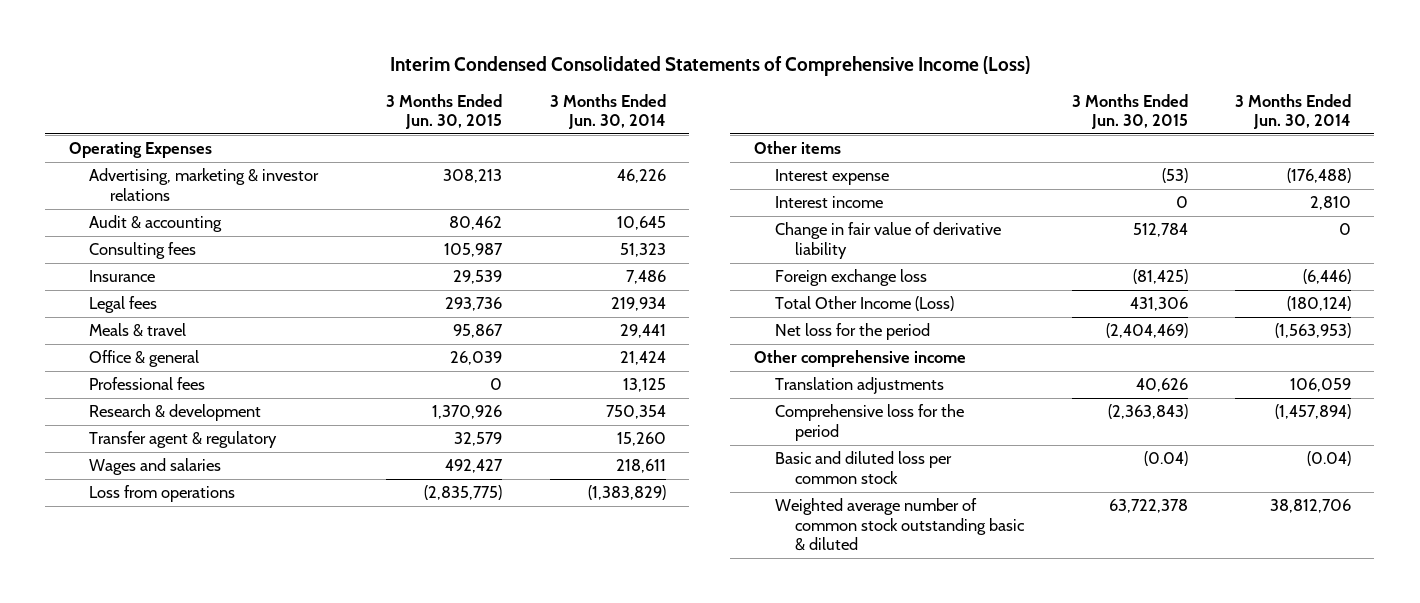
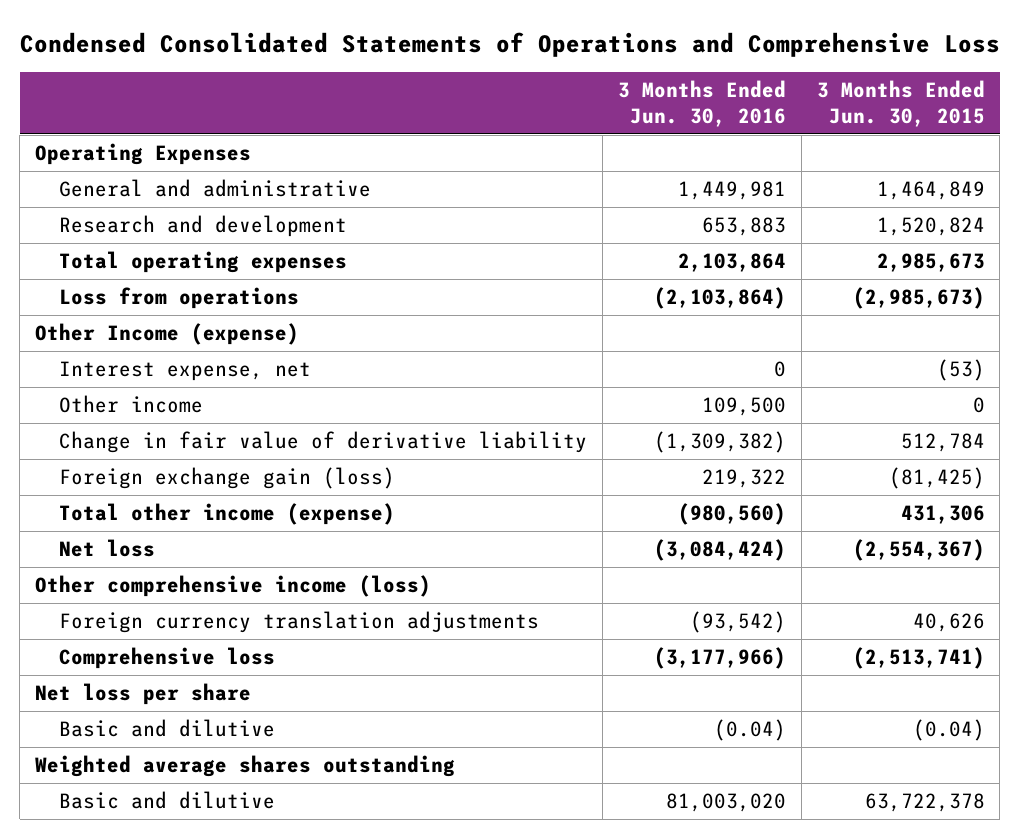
- Interim Condensed Consolidated Statements of Comprehensive Income (Loss)
+ Condensed Consolidated Statements of Operations and Comprehensive Loss
- | 3 Months Ended Jun. 30, 2015 | 3 Months Ended Jun. 30, 2014
+ | 3 Months Ended Jun. 30, 2016 | 3 Months Ended Jun. 30, 2015
- Advertising, marketing & investor relations | 308,213 | 46,226
- Audit & accounting | 80,462 | 10,645
- Consulting fees | 105,987 | 51,323
- Insurance | 29,539 | 7,486
- Legal fees | 293,736 | 219,934
- Meals & travel | 95,867 | 29,441
- Office & general | 26,039 | 21,424
- Professional fees | 0 | 13,125
- Research & development | 1,370,926 | 750,354
- Transfer agent & regulatory | 32,579 | 15,260
- Wages and salaries | 492,427 | 218,611
- Loss from operations | (2,835,775) | (1,383,829)
- Other items
- Interest expense | (53) | (176,488)
- Interest income | 0 | 2,810
+ General and administrative | 1,449,981 | 1,464,849
+ Research and development | 653,883 | 1,520,824
+ Total operating expenses | 2,103,864 | 2,985,673
+ Loss from operations | (2,103,864) | (2,985,673)
+ Other Income (expense)
+ Interest expense, net | 0 | (53)
+ Other income | 109,500 | 0
- Foreign exchange loss | (81,425) | (6,446)
- Total Other Income (Loss) | 431,306 | (180,124)
- Net loss for the period | (2,404,469) | (1,563,953)
- Other comprehensive income
- Translation adjustments | 40,626 | 106,059
- Comprehensive loss for the period | (2,363,843) | (1,457,894)
- Basic and diluted loss per common stock | (0.04) | (0.04)
- Weighted average number of common stock outstanding basic & diluted | 63,722,378 | 38,812,706
+ Foreign exchange gain (loss) | 219,322 | (81,425)
+ Total other income (expense) | (980,560) | 431,306
+ Net loss | (3,084,424) | (2,554,367)
+ Other comprehensive income (loss)
+ Foreign currency translation adjustments | (93,542) | 40,626
+ Comprehensive loss | (3,177,966) | (2,513,741)
+ Net loss per share
+ Basic and dilutive | (0.04) | (0.04)
+ Weighted average shares outstanding
+ Basic and dilutive | 81,003,020 | 63,722,378

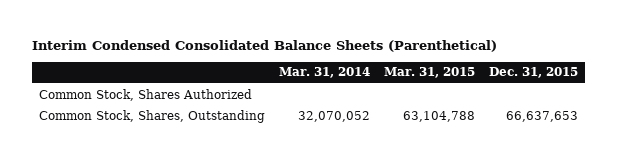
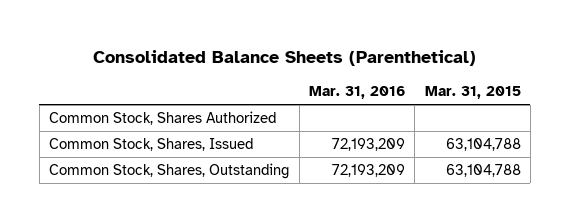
- Interim Condensed Consolidated Balance Sheets (Parenthetical)
+ Consolidated Balance Sheets (Parenthetical)
- | Mar. 31, 2014 | Mar. 31, 2015 | Dec. 31, 2015
+ | Mar. 31, 2016 | Mar. 31, 2015
+ Common Stock, Shares, Issued | 72,193,209 | 63,104,788

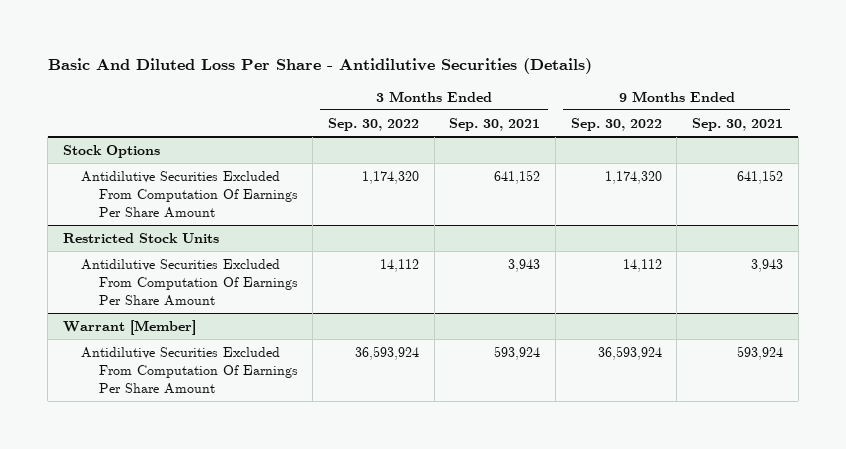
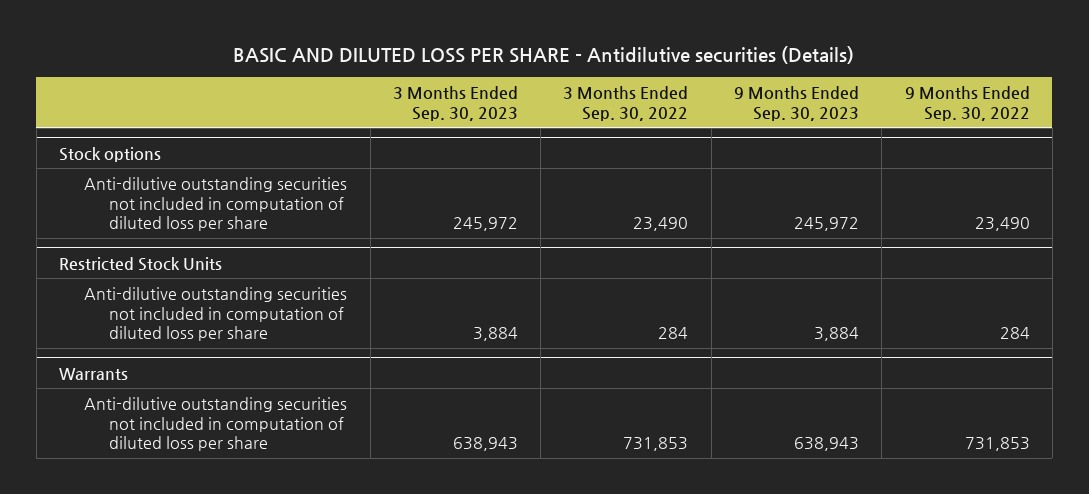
- Basic And Diluted Loss Per Share - Antidilutive Securities (Details)
+ BASIC AND DILUTED LOSS PER SHARE - Antidilutive securities (Details)
- | 3 Months Ended Sep. 30, 2022 | 3 Months Ended Sep. 30, 2021 | 9 Months Ended Sep. 30, 2022 | 9 Months Ended Sep. 30, 2021
+ | 3 Months Ended Sep. 30, 2023 | 3 Months Ended Sep. 30, 2022 | 9 Months Ended Sep. 30, 2023 | 9 Months Ended Sep. 30, 2022
- Stock Options
- Antidilutive Securities Excluded From Computation Of Earnings Per Share Amount | 1,174,320 | 641,152 | 1,174,320 | 641,152
+ Stock options
+ Anti-dilutive outstanding securities not included in computation of diluted loss per share | 245,972 | 23,490 | 245,972 | 23,490
@ Restricted Stock Units
- Antidilutive Securities Excluded From Computation Of Earnings Per Share Amount | 14,112 | 3,943 | 14,112 | 3,943
- Warrant [Member]
- Antidilutive Securities Excluded From Computation Of Earnings Per Share Amount | 36,593,924 | 593,924 | 36,593,924 | 593,924
@ Restricted Stock Units
+ Anti-dilutive outstanding securities not included in computation of diluted loss per share | 3,884 | 284 | 3,884 | 284
+ Warrants
+ Anti-dilutive outstanding securities not included in computation of diluted loss per share | 638,943 | 731,853 | 638,943 | 731,853

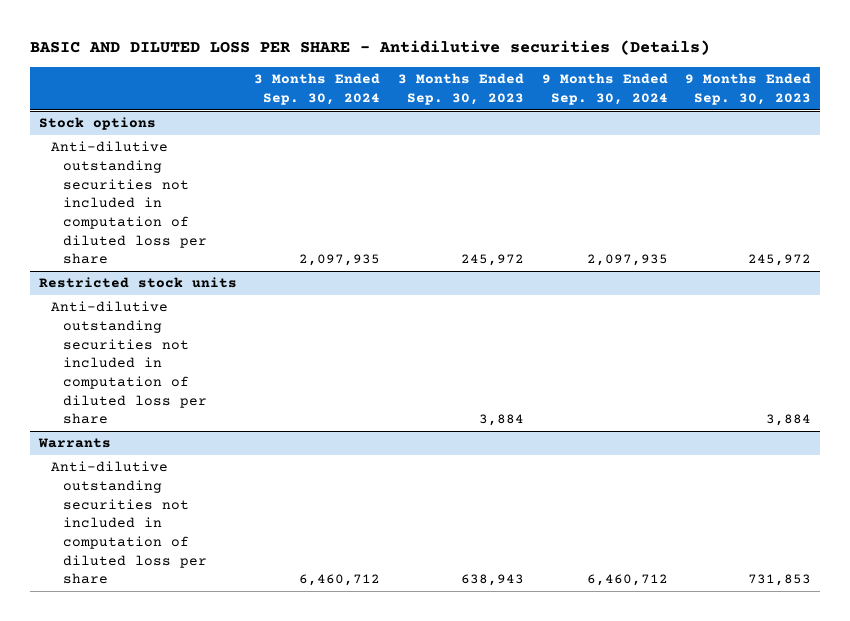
- | 3 Months Ended Sep. 30, 2023 | 3 Months Ended Sep. 30, 2022 | 9 Months Ended Sep. 30, 2023 | 9 Months Ended Sep. 30, 2022
+ | 3 Months Ended Sep. 30, 2024 | 3 Months Ended Sep. 30, 2023 | 9 Months Ended Sep. 30, 2024 | 9 Months Ended Sep. 30, 2023
- Restricted Stock Units
+ Restricted stock units
@ Warrants
- Anti-dilutive outstanding securities not included in computation of diluted loss per share | 638,943 | 731,853 | 638,943 | 731,853
+ Anti-dilutive outstanding securities not included in computation of diluted loss per share | 6,460,712 | 638,943 | 6,460,712 | 731,853

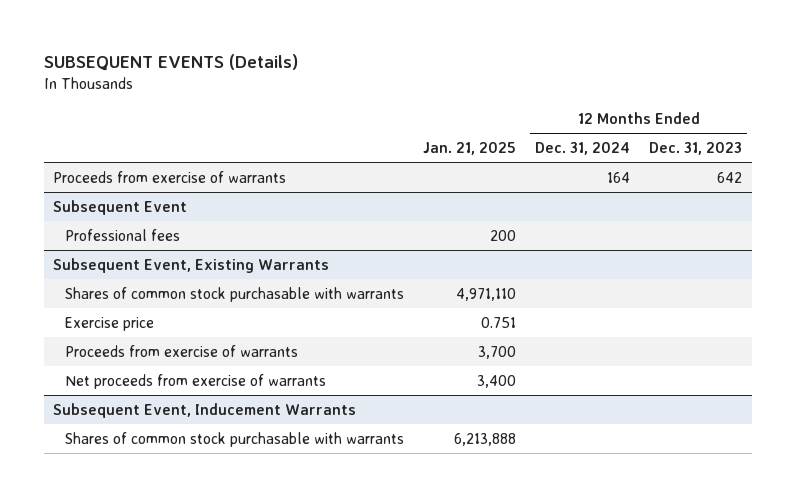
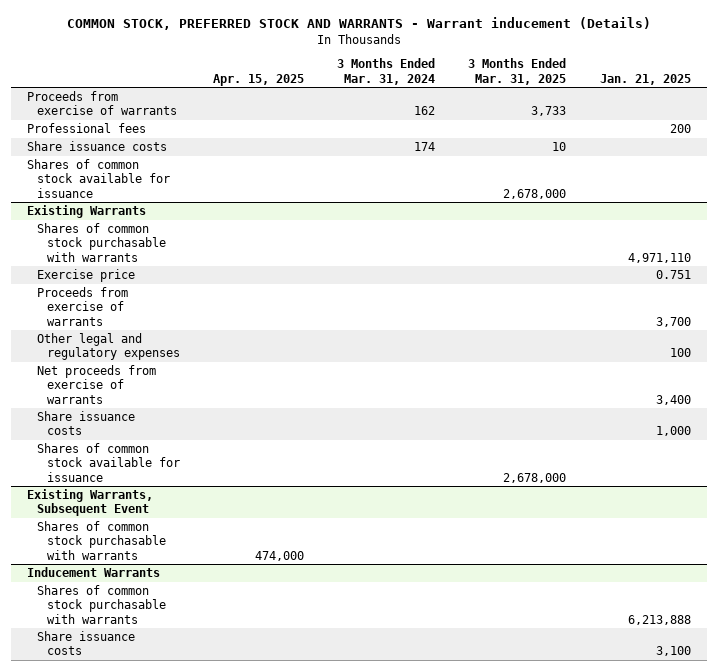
- SUBSEQUENT EVENTS (Details)
+ COMMON STOCK, PREFERRED STOCK AND WARRANTS - Warrant inducement (Details)
- | Jan. 21, 2025 | 12 Months Ended Dec. 31, 2024 | 12 Months Ended Dec. 31, 2023
+ | Apr. 15, 2025 | 3 Months Ended Mar. 31, 2024 | 3 Months Ended Mar. 31, 2025 | Jan. 21, 2025
- Subsequent Event
- Subsequent Event, Existing Warrants
+ Share issuance costs | | 174 | 10 |
+ Shares of common stock available for issuance | | | 2,678,000 |
+ Existing Warrants
+ Other legal and regulatory expenses | | | | 100
- Subsequent Event, Inducement Warrants
+ Share issuance costs | | | | 1,000
+ Shares of common stock available for issuance | | | 2,678,000 |
+ Existing Warrants, Subsequent Event
+ Shares of common stock purchasable with warrants | 474,000 | | |
+ Inducement Warrants
+ Share issuance costs | | | | 3,100

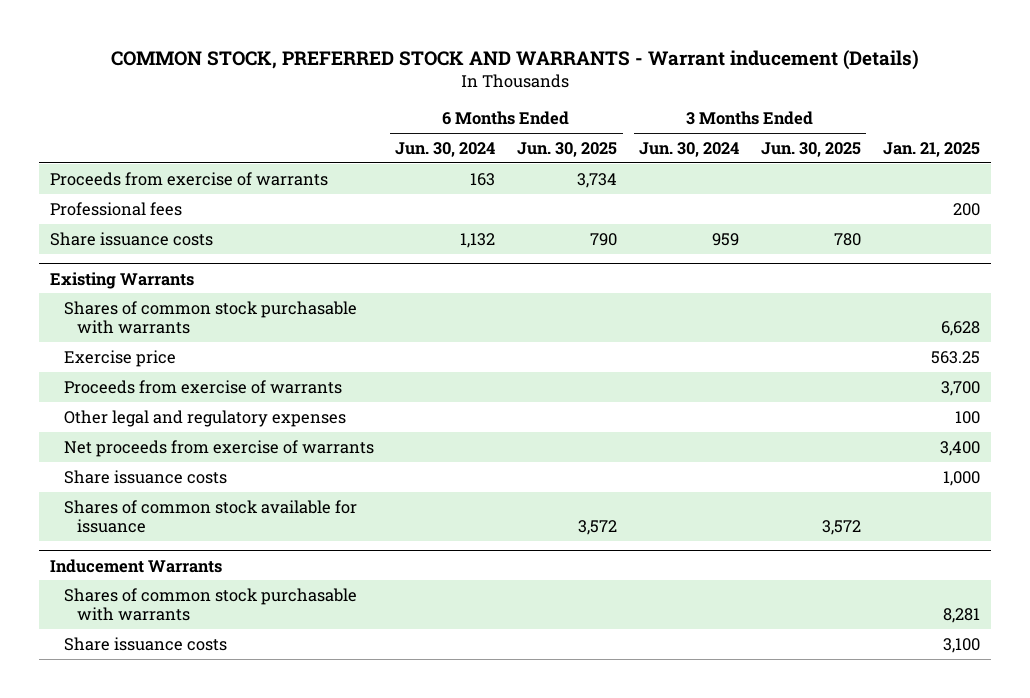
- | Apr. 15, 2025 | 3 Months Ended Mar. 31, 2024 | 3 Months Ended Mar. 31, 2025 | Jan. 21, 2025
+ | 6 Months Ended Jun. 30, 2024 | 6 Months Ended Jun. 30, 2025 | 3 Months Ended Jun. 30, 2024 | 3 Months Ended Jun. 30, 2025 | Jan. 21, 2025
- Shares of common stock available for issuance | | | 2,678,000 |
@ Existing Warrants
- Shares of common stock purchasable with warrants | | | | 4,971,110
- Exercise price | | | | 0.751
+ Shares of common stock purchasable with warrants | | | | | 6,628
+ Exercise price | | | | | 563.25
- Existing Warrants, Subsequent Event
- Shares of common stock purchasable with warrants | 474,000 | | |
@ Inducement Warrants
- Shares of common stock purchasable with warrants | | | | 6,213,888
+ Shares of common stock purchasable with warrants | | | | | 8,281

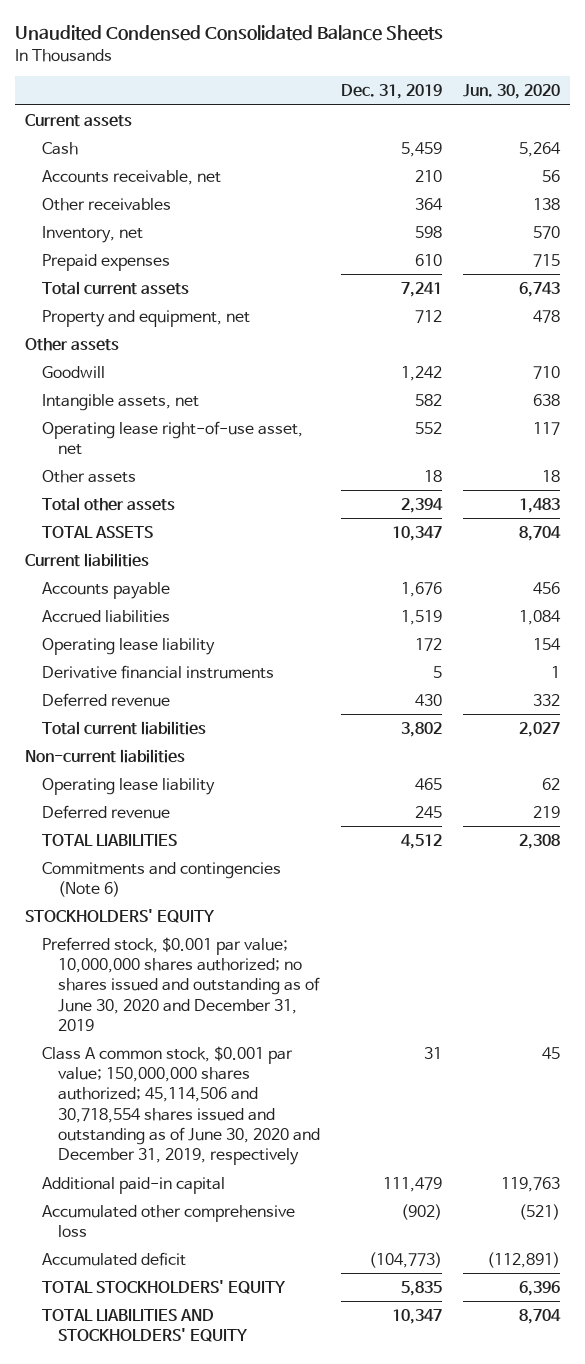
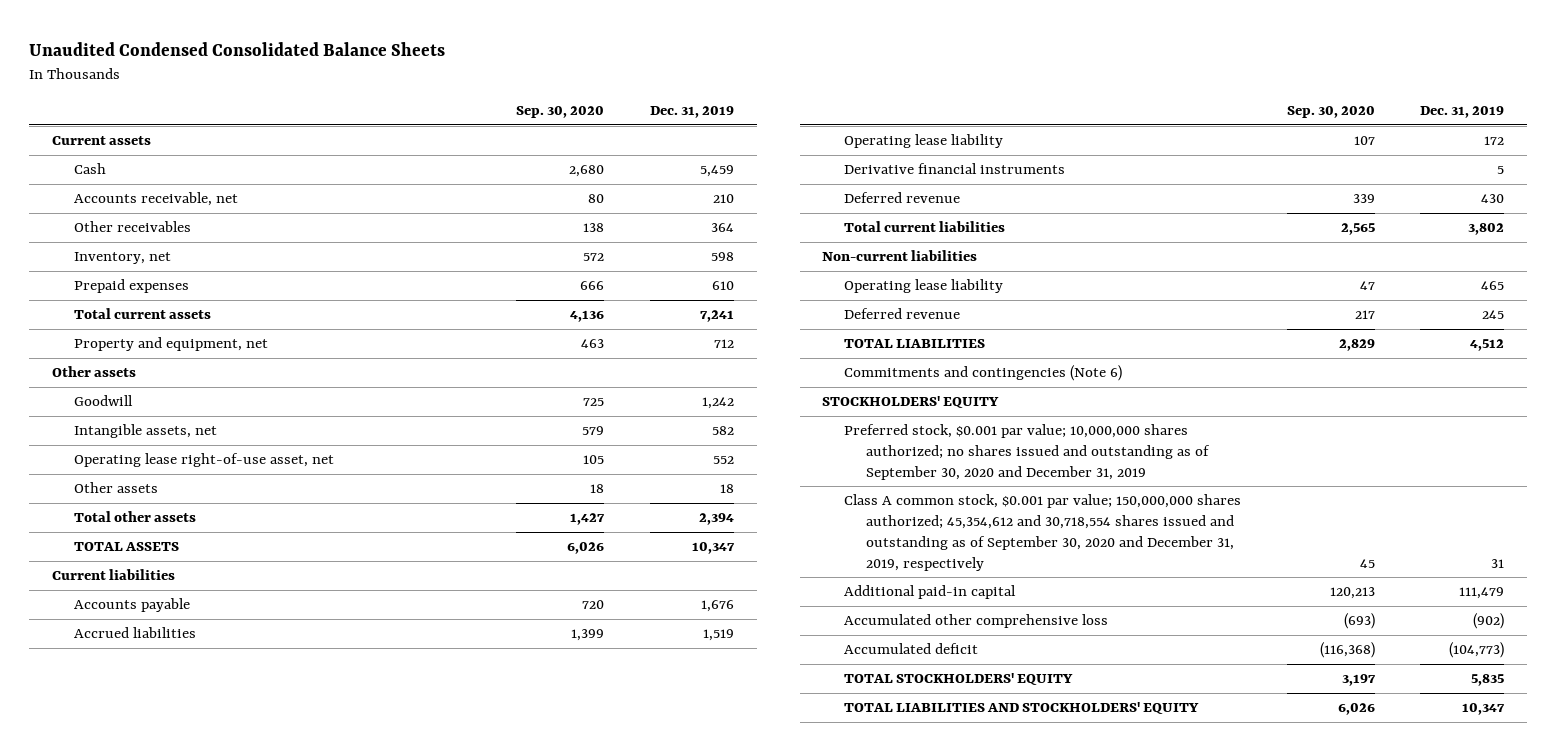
- | Dec. 31, 2019 | Jun. 30, 2020
+ | Sep. 30, 2020 | Dec. 31, 2019
- Preferred stock, $0.001 par value; 10,000,000 shares authorized; no shares issued and outstanding as of June 30, 2020 and December 31, 2019
- Class A common stock, $0.001 par value; 150,000,000 shares authorized; 45,114,506 and 30,718,554 shares issued and outstanding as of June 30, 2020 and December 31, 2019, respectively | 31 | 45
+ Preferred stock, $0.001 par value; 10,000,000 shares authorized; no shares issued and outstanding as of September 30, 2020 and December 31, 2019
+ Class A common stock, $0.001 par value; 150,000,000 shares authorized; 45,354,612 and 30,718,554 shares issued and outstanding as of September 30, 2020 and December 31, 2019, respectively | 45 | 31

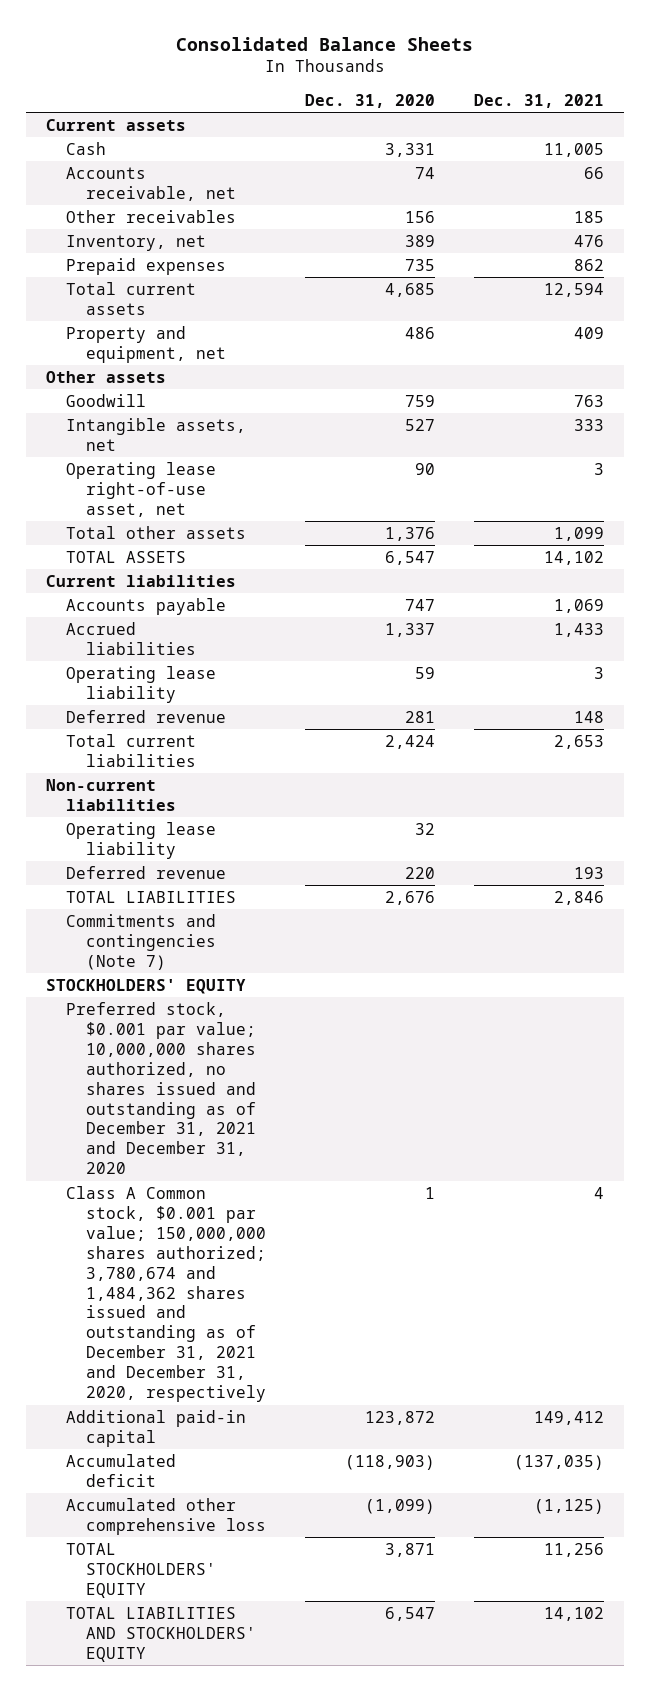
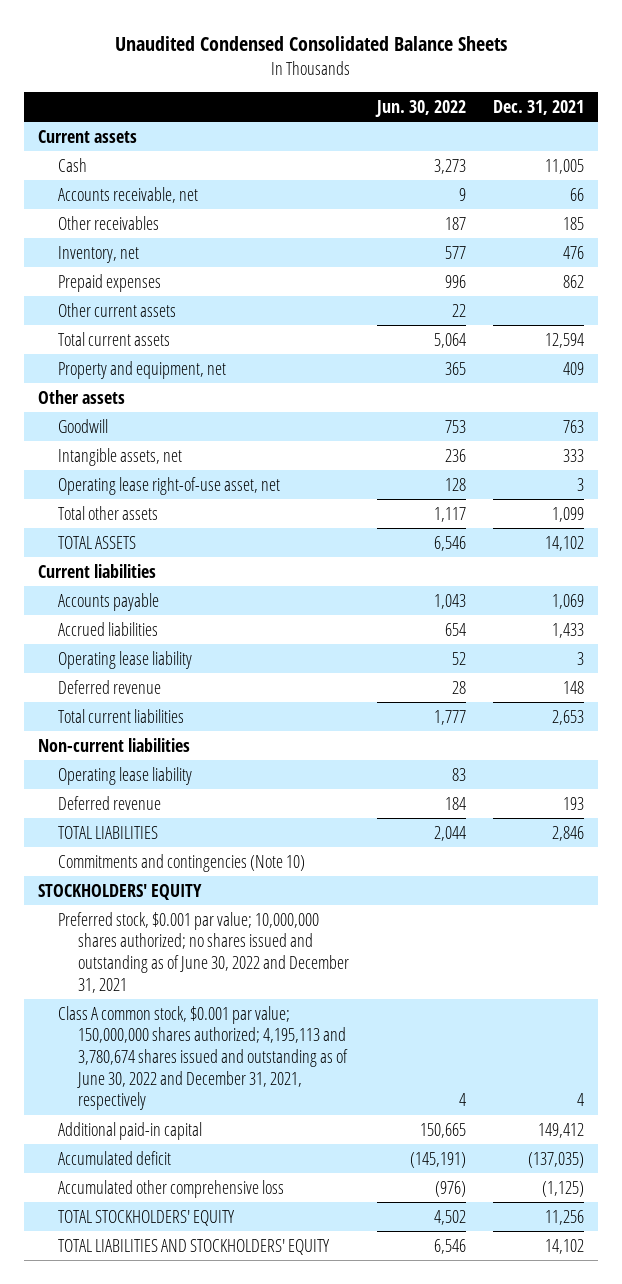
- Consolidated Balance Sheets
+ Unaudited Condensed Consolidated Balance Sheets
- | Dec. 31, 2020 | Dec. 31, 2021
+ | Jun. 30, 2022 | Dec. 31, 2021
+ Other current assets | 22 |
- Commitments and contingencies (Note 7)
+ Commitments and contingencies (Note 10)
- Preferred stock, $0.001 par value; 10,000,000 shares authorized, no shares issued and outstanding as of December 31, 2021 and December 31, 2020
- Class A Common stock, $0.001 par value; 150,000,000 shares authorized; 3,780,674 and 1,484,362 shares issued and outstanding as of December 31, 2021 and December 31, 2020, respectively | 1 | 4
+ Preferred stock, $0.001 par value; 10,000,000 shares authorized; no shares issued and outstanding as of June 30, 2022 and December 31, 2021
+ Class A common stock, $0.001 par value; 150,000,000 shares authorized; 4,195,113 and 3,780,674 shares issued and outstanding as of June 30, 2022 and December 31, 2021, respectively | 4 | 4

